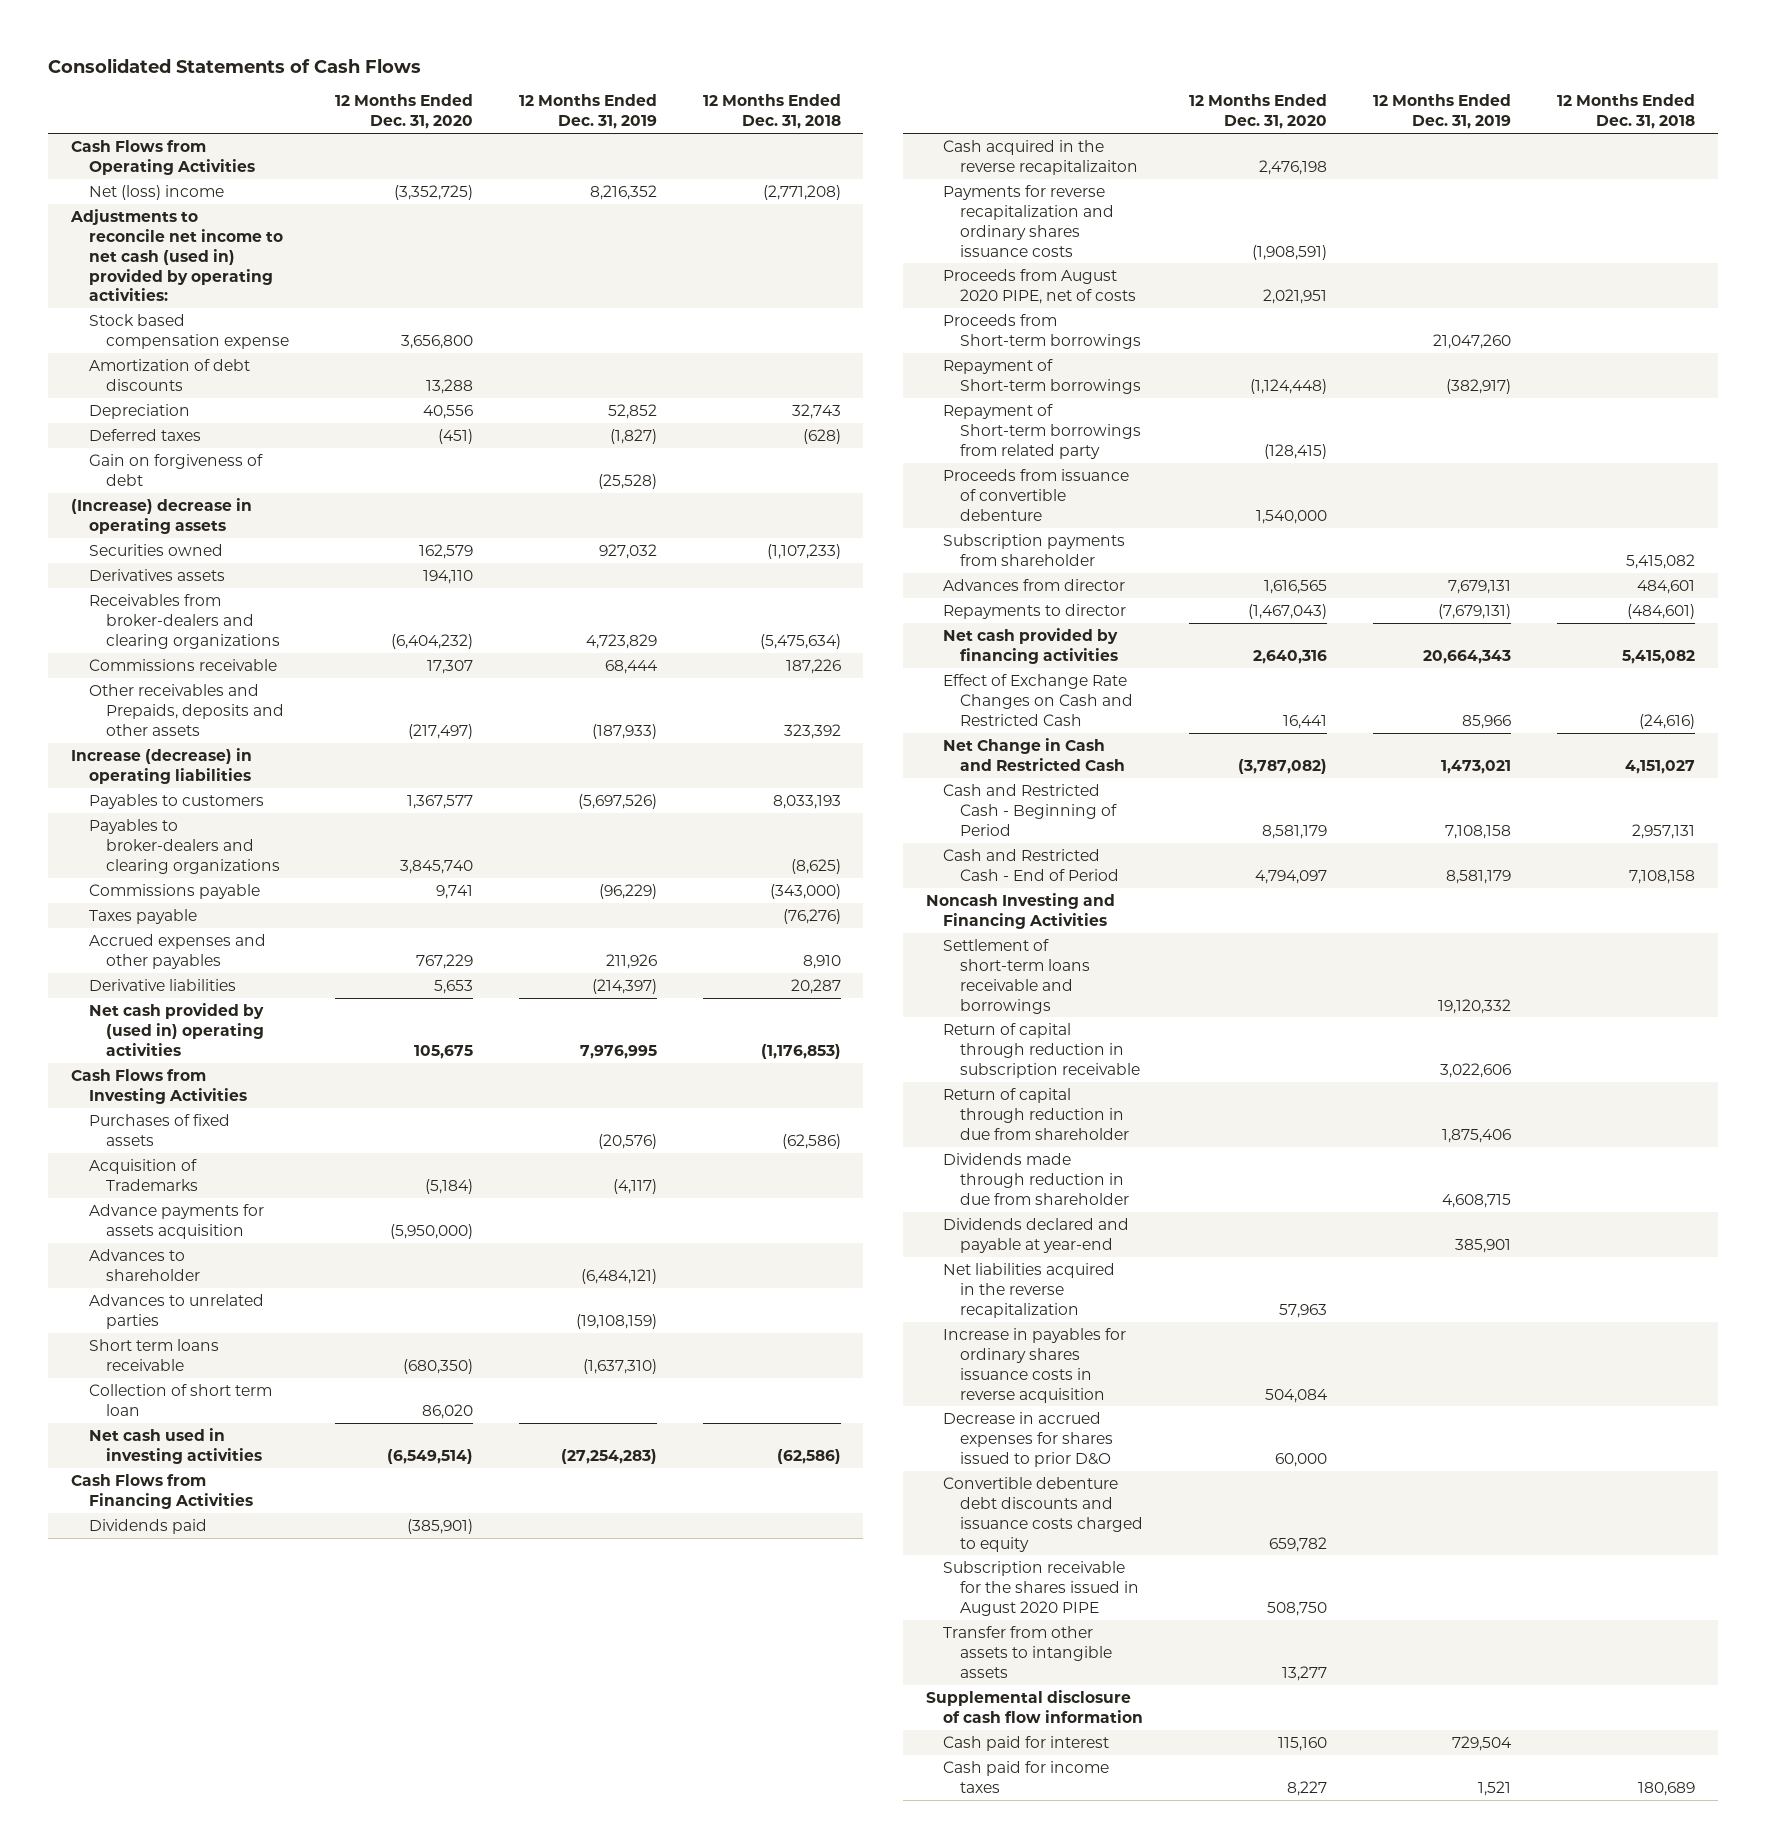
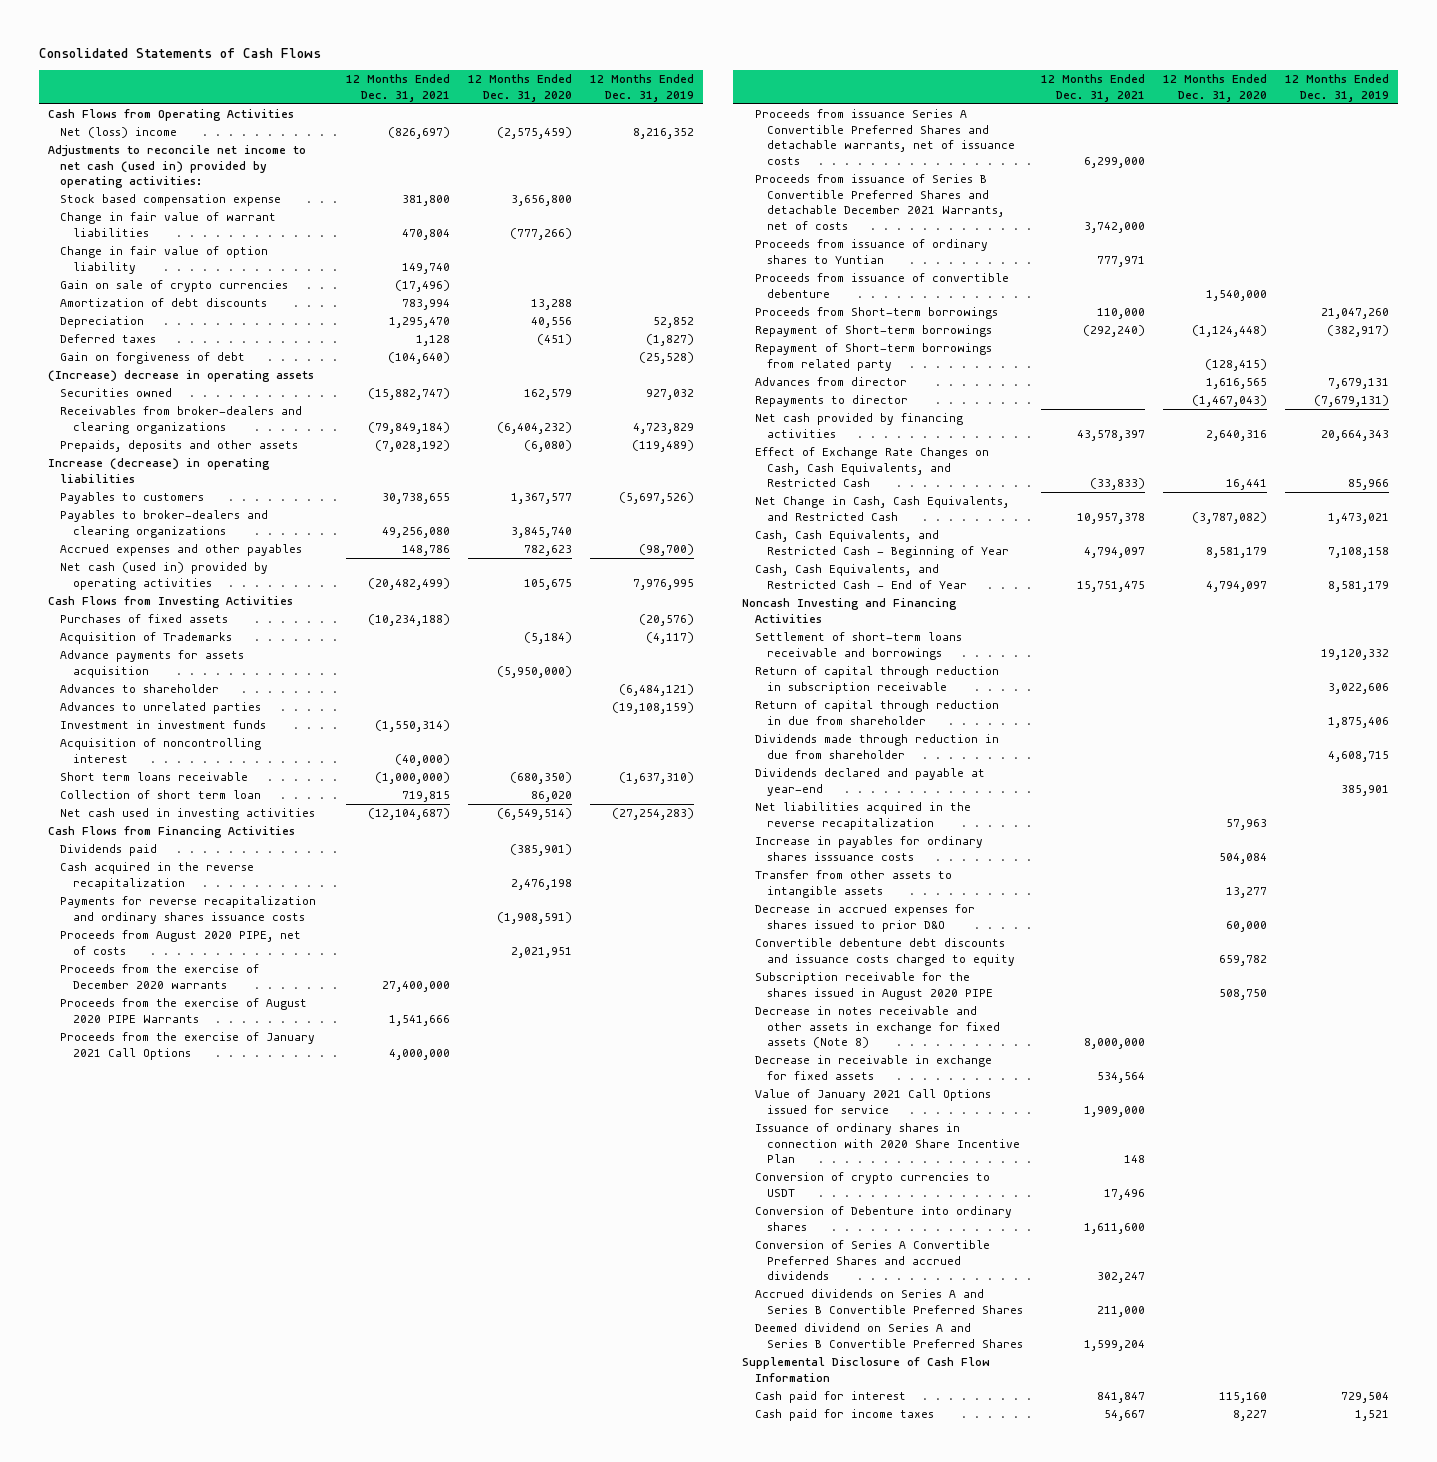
- | 12 Months Ended Dec. 31, 2020 | 12 Months Ended Dec. 31, 2019 | 12 Months Ended Dec. 31, 2018
+ | 12 Months Ended Dec. 31, 2021 | 12 Months Ended Dec. 31, 2020 | 12 Months Ended Dec. 31, 2019
- Net (loss) income | (3,352,725) | 8,216,352 | (2,771,208)
+ Net (loss) income | (826,697) | (2,575,459) | 8,216,352
+ Change in fair value of warrant liabilities | 470,804 | (777,266) |
+ Change in fair value of option liability | 149,740 | |
+ Gain on sale of crypto currencies | (17,496) | |
- Derivatives assets | 194,110 | |
- Commissions receivable | 17,307 | 68,444 | 187,226
- Other receivables and Prepaids, deposits and other assets | (217,497) | (187,933) | 323,392
+ Prepaids, deposits and other assets | (7,028,192) | (6,080) | (119,489)
- Commissions payable | 9,741 | (96,229) | (343,000)
- Taxes payable | | | (76,276)
- Accrued expenses and other payables | 767,229 | 211,926 | 8,910
- Derivative liabilities | 5,653 | (214,397) | 20,287
- Net cash provided by (used in) operating activities | 105,675 | 7,976,995 | (1,176,853)
+ Accrued expenses and other payables | 148,786 | 782,623 | (98,700)
+ Net cash (used in) provided by operating activities | (20,482,499) | 105,675 | 7,976,995
+ Investment in investment funds | (1,550,314) | |
+ Acquisition of noncontrolling interest | (40,000) | |
- Cash acquired in the reverse recapitalizaiton | 2,476,198 | |
+ Cash acquired in the reverse recapitalization | | 2,476,198 |
+ Proceeds from the exercise of December 2020 warrants | 27,400,000 | |
+ Proceeds from the exercise of August 2020 PIPE Warrants | 1,541,666 | |
+ Proceeds from the exercise of January 2021 Call Options | 4,000,000 | |
+ Proceeds from issuance Series A Convertible Preferred Shares and detachable warrants, net of issuance costs | 6,299,000 | |
+ Proceeds from issuance of Series B Convertible Preferred Shares and detachable December 2021 Warrants, net of costs | 3,742,000 | |
+ Proceeds from issuance of ordinary shares to Yuntian | 777,971 | |
moved up: Proceeds from issuance of convertible debenture | | 1,540,000 |
- Subscription payments from shareholder | | | 5,415,082
- Effect of Exchange Rate Changes on Cash and Restricted Cash | 16,441 | 85,966 | (24,616)
- Net Change in Cash and Restricted Cash | (3,787,082) | 1,473,021 | 4,151,027
- Cash and Restricted Cash - Beginning of Period | 8,581,179 | 7,108,158 | 2,957,131
- Cash and Restricted Cash - End of Period | 4,794,097 | 8,581,179 | 7,108,158
+ Effect of Exchange Rate Changes on Cash, Cash Equivalents, and Restricted Cash | (33,833) | 16,441 | 85,966
+ Net Change in Cash, Cash Equivalents, and Restricted Cash | 10,957,378 | (3,787,082) | 1,473,021
+ Cash, Cash Equivalents, and Restricted Cash - Beginning of Year | 4,794,097 | 8,581,179 | 7,108,158
+ Cash, Cash Equivalents, and Restricted Cash - End of Year | 15,751,475 | 4,794,097 | 8,581,179
- Increase in payables for ordinary shares issuance costs in reverse acquisition | 504,084 | |
+ Increase in payables for ordinary shares isssuance costs | | 504,084 |
moved up: Transfer from other assets to intangible assets | | 13,277 |
- Supplemental disclosure of cash flow information
+ Decrease in notes receivable and other assets in exchange for fixed assets (Note 8) | 8,000,000 | |
+ Decrease in receivable in exchange for fixed assets | 534,564 | |
+ Value of January 2021 Call Options issued for service | 1,909,000 | |
+ Issuance of ordinary shares in connection with 2020 Share Incentive Plan | 148 | |
+ Conversion of crypto currencies to USDT | 17,496 | |
+ Conversion of Debenture into ordinary shares | 1,611,600 | |
+ Conversion of Series A Convertible Preferred Shares and accrued dividends | 302,247 | |
+ Accrued dividends on Series A and Series B Convertible Preferred Shares | 211,000 | |
+ Deemed dividend on Series A and Series B Convertible Preferred Shares | 1,599,204 | |
+ Supplemental Disclosure of Cash Flow Information

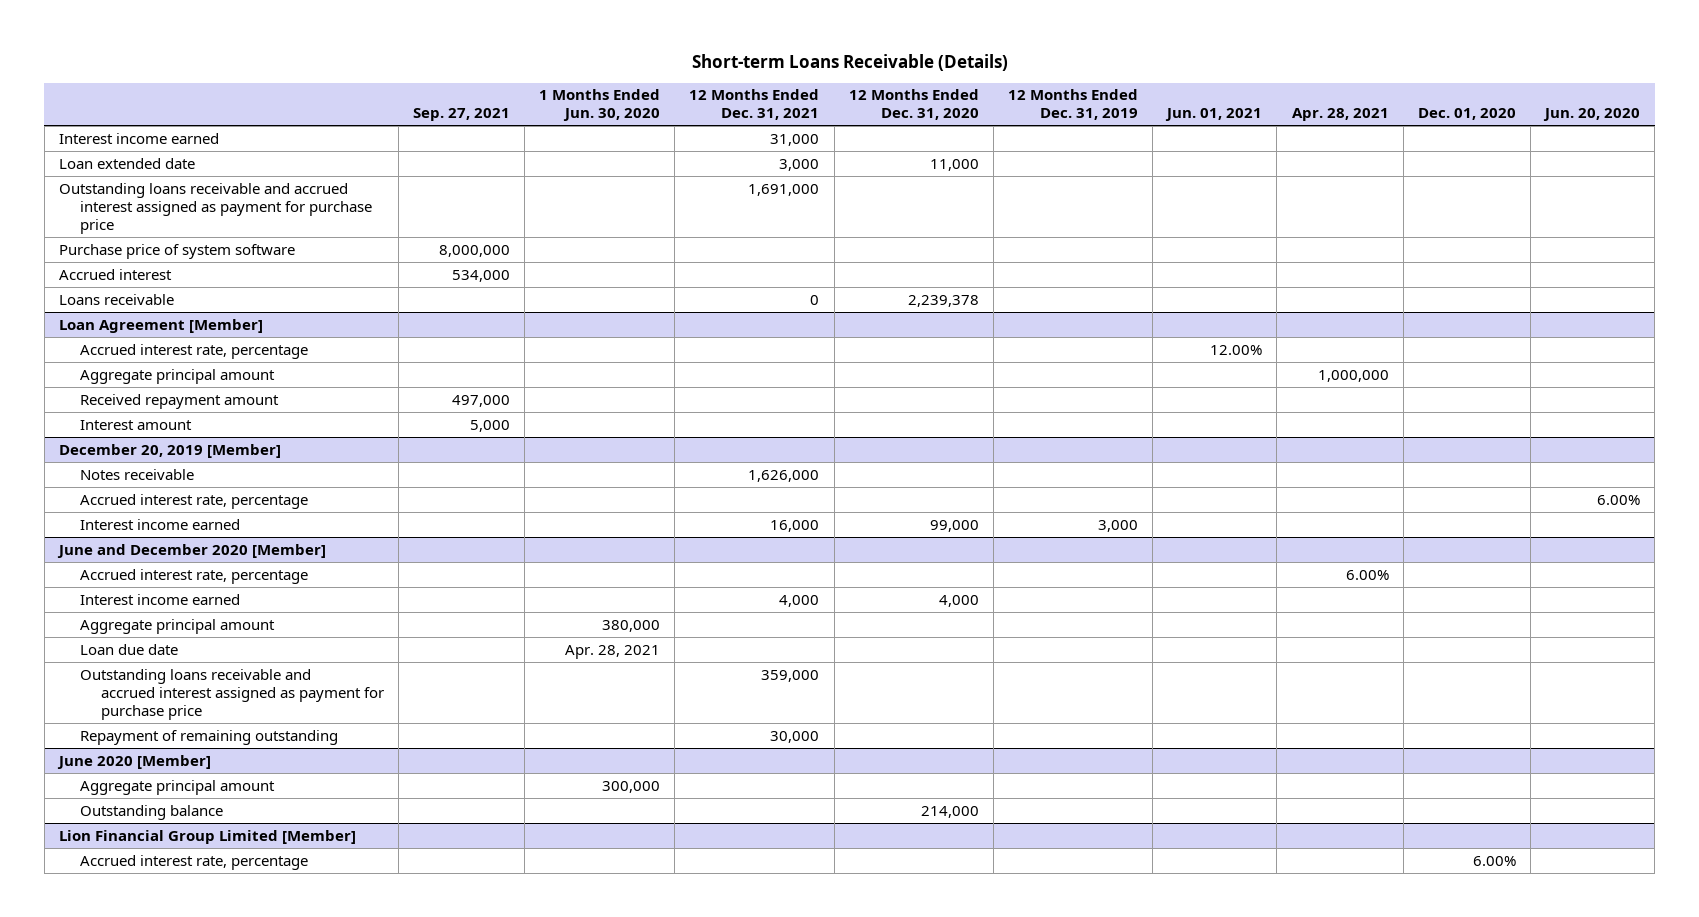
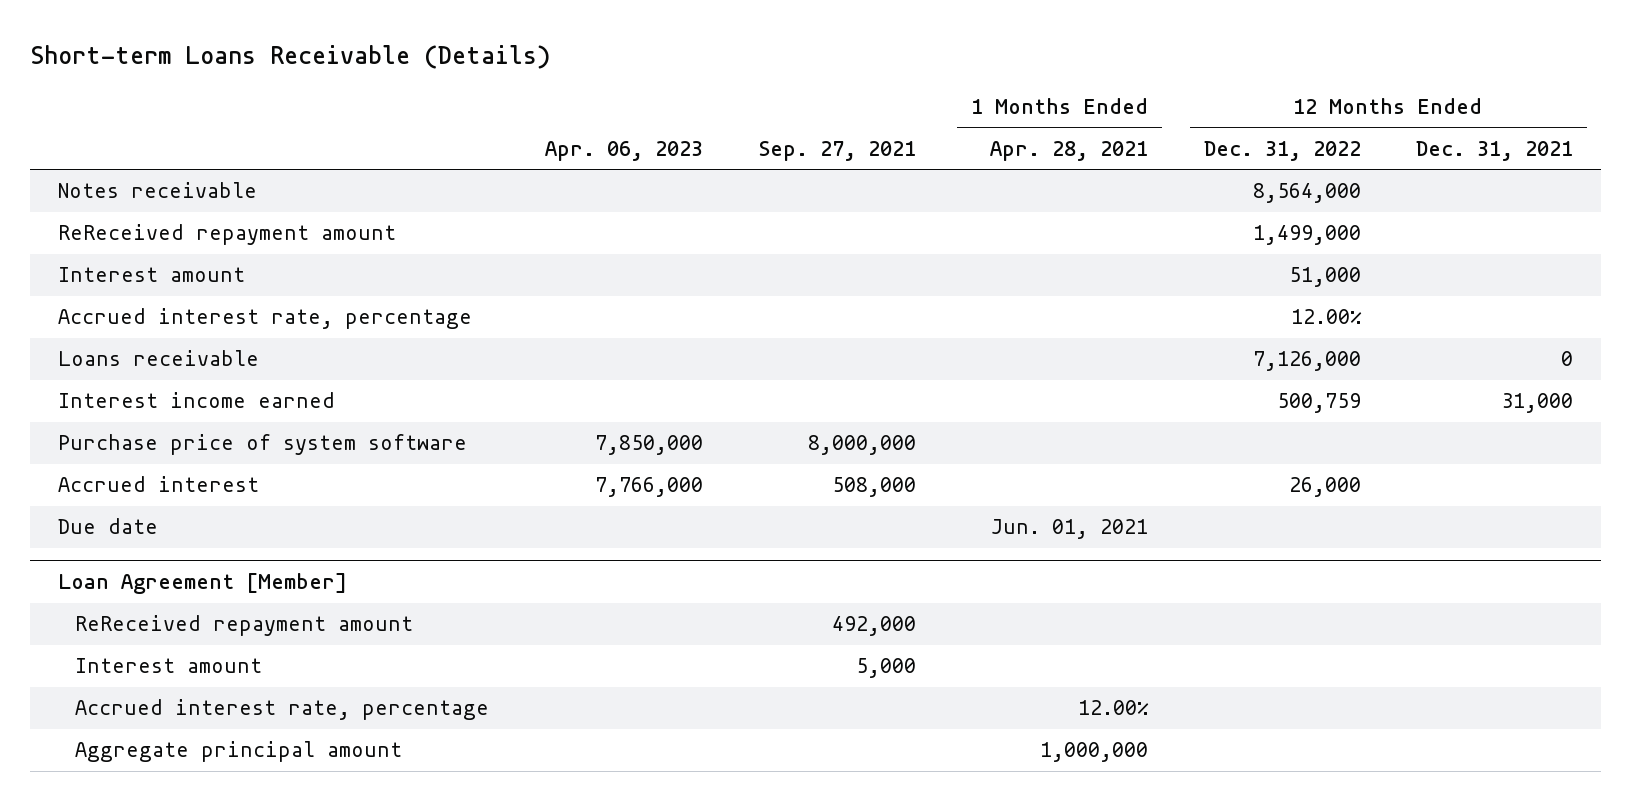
- | Sep. 27, 2021 | 1 Months Ended Jun. 30, 2020 | 12 Months Ended Dec. 31, 2021 | 12 Months Ended Dec. 31, 2020 | 12 Months Ended Dec. 31, 2019 | Jun. 01, 2021 | Apr. 28, 2021 | Dec. 01, 2020 | Jun. 20, 2020
+ | Apr. 06, 2023 | Sep. 27, 2021 | 1 Months Ended Apr. 28, 2021 | 12 Months Ended Dec. 31, 2022 | 12 Months Ended Dec. 31, 2021
+ Notes receivable | | | | 8,564,000 |
+ ReReceived repayment amount | | | | 1,499,000 |
+ Interest amount | | | | 51,000 |
+ Accrued interest rate, percentage | | | | 12.00% |
moved up: Loans receivable | | | | 7,126,000 | 0
- Loan extended date | | | 3,000 | 11,000 | | | | |
- Outstanding loans receivable and accrued interest assigned as payment for purchase price | | | 1,691,000 | | | | | |
- Accrued interest | 534,000 | | | | | | | |
+ Accrued interest | 7,766,000 | 508,000 | | 26,000 |
+ Due date | | | Jun. 01, 2021 | |
@ Loan Agreement [Member]
+ ReReceived repayment amount | | 492,000 | | |
moved up: Interest amount | | 5,000 | | |
- Received repayment amount | 497,000 | | | | | | | |
- December 20, 2019 [Member]
- Notes receivable | | | 1,626,000 | | | | | |
- Accrued interest rate, percentage | | | | | | | | | 6.00%
- Interest income earned | | | 16,000 | 99,000 | 3,000 | | | |
- June and December 2020 [Member]
- Accrued interest rate, percentage | | | | | | | 6.00% | |
- Interest income earned | | | 4,000 | 4,000 | | | | |
- Aggregate principal amount | | 380,000 | | | | | | |
- Loan due date | | Apr. 28, 2021 | | | | | | |
- Outstanding loans receivable and accrued interest assigned as payment for purchase price | | | 359,000 | | | | | |
- Repayment of remaining outstanding | | | 30,000 | | | | | |
- June 2020 [Member]
- Aggregate principal amount | | 300,000 | | | | | | |
- Outstanding balance | | | | 214,000 | | | | |
- Lion Financial Group Limited [Member]
- Accrued interest rate, percentage | | | | | | | | 6.00% |

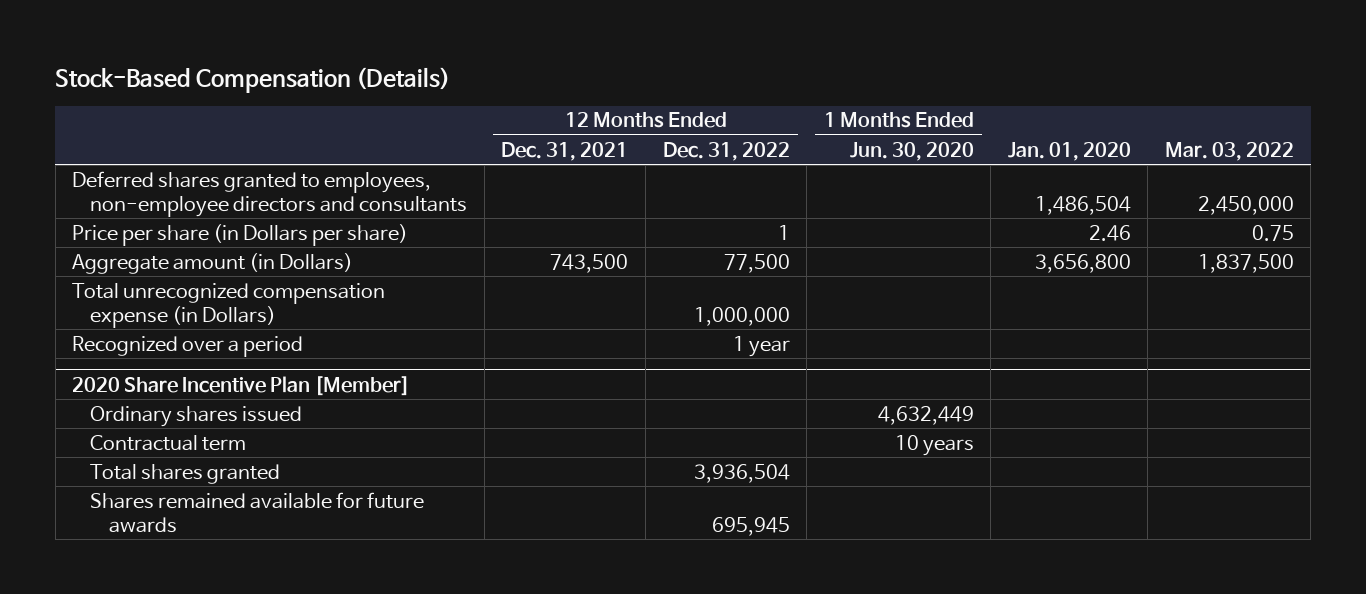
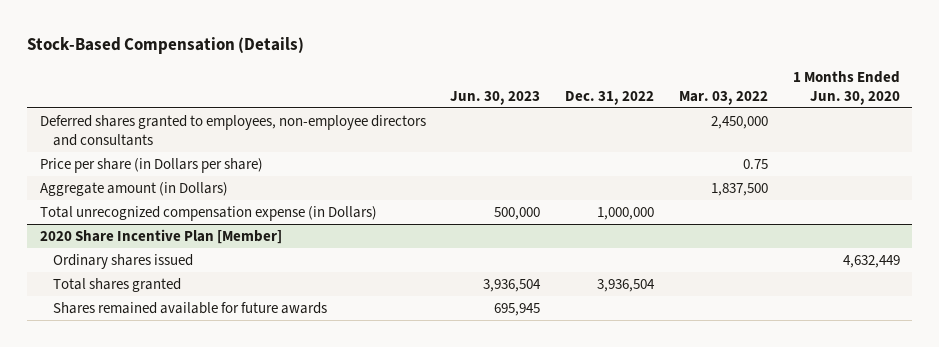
- | 12 Months Ended Dec. 31, 2021 | 12 Months Ended Dec. 31, 2022 | 1 Months Ended Jun. 30, 2020 | Jan. 01, 2020 | Mar. 03, 2022
+ | Jun. 30, 2023 | Dec. 31, 2022 | Mar. 03, 2022 | 1 Months Ended Jun. 30, 2020
- Recognized over a period | | 1 year | | |
@ 2020 Share Incentive Plan [Member]
- Contractual term | | | 10 years | |

